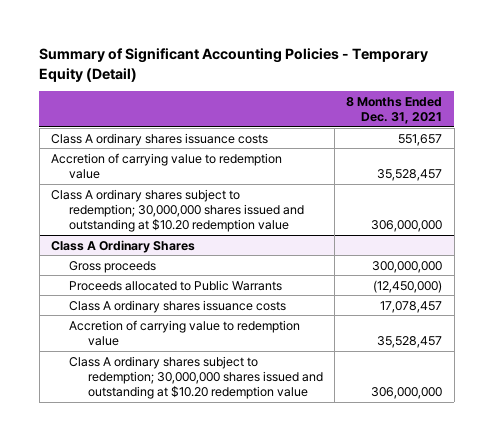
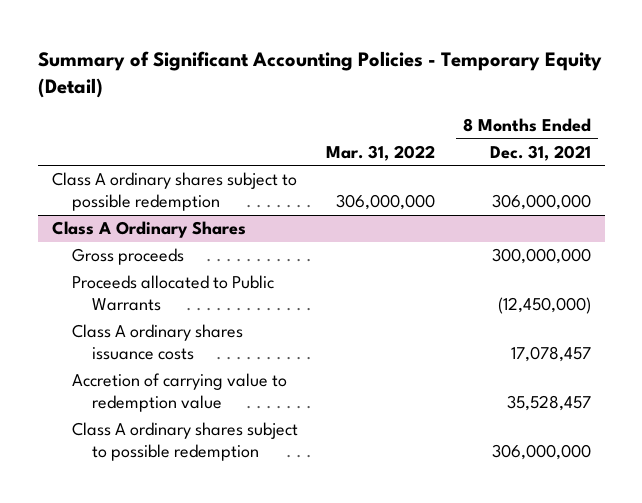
- | 8 Months Ended Dec. 31, 2021
+ | Mar. 31, 2022 | 8 Months Ended Dec. 31, 2021
- Class A ordinary shares issuance costs | 551,657
- Accretion of carrying value to redemption value | 35,528,457
- Class A ordinary shares subject to redemption; 30,000,000 shares issued and outstanding at $10.20 redemption value | 306,000,000
+ Class A ordinary shares subject to possible redemption | 306,000,000 | 306,000,000
@ Class A Ordinary Shares
- Class A ordinary shares subject to redemption; 30,000,000 shares issued and outstanding at $10.20 redemption value | 306,000,000
+ Class A ordinary shares subject to possible redemption | | 306,000,000

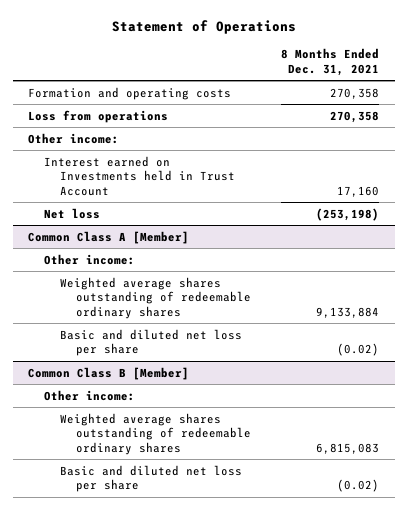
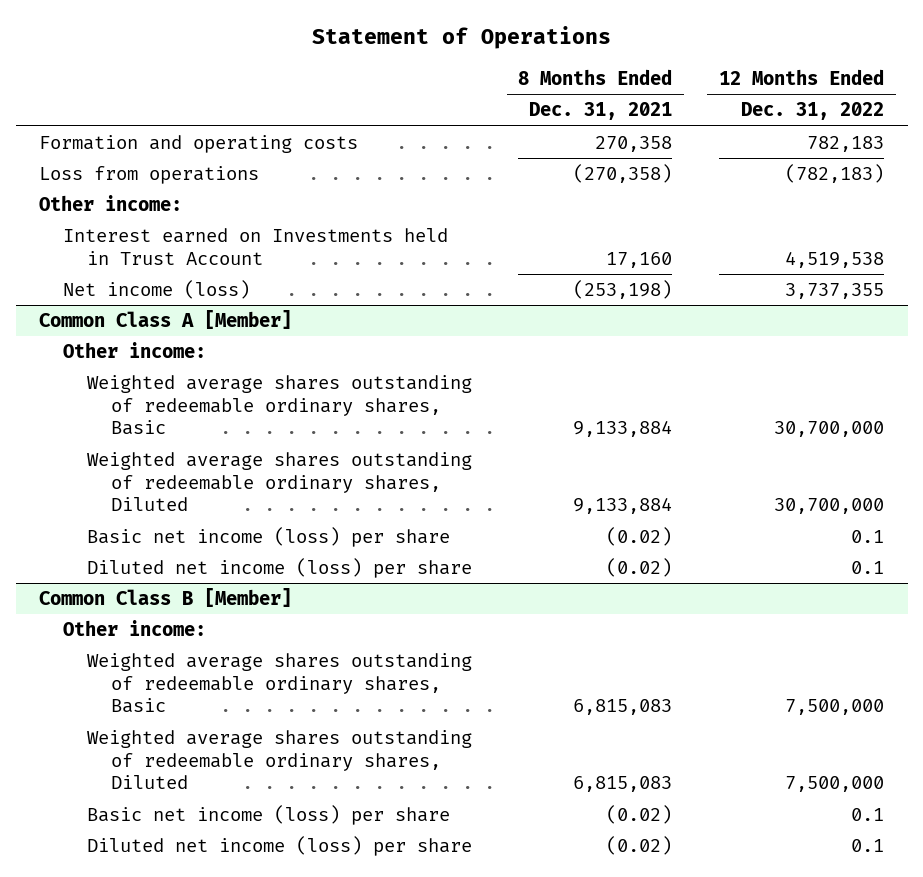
- | 8 Months Ended Dec. 31, 2021
+ | 8 Months Ended Dec. 31, 2021 | 12 Months Ended Dec. 31, 2022
- Loss from operations | 270,358
+ Loss from operations | (270,358) | (782,183)
- Net loss | (253,198)
+ Net income (loss) | (253,198) | 3,737,355
@ Common Class A [Member]
- Weighted average shares outstanding of redeemable ordinary shares | 9,133,884
- Basic and diluted net loss per share | (0.02)
+ Weighted average shares outstanding of redeemable ordinary shares, Basic | 9,133,884 | 30,700,000
+ Weighted average shares outstanding of redeemable ordinary shares, Diluted | 9,133,884 | 30,700,000
+ Basic net income (loss) per share | (0.02) | 0.1
+ Diluted net income (loss) per share | (0.02) | 0.1
@ Common Class B [Member]
- Weighted average shares outstanding of redeemable ordinary shares | 6,815,083
- Basic and diluted net loss per share | (0.02)
+ Weighted average shares outstanding of redeemable ordinary shares, Basic | 6,815,083 | 7,500,000
+ Weighted average shares outstanding of redeemable ordinary shares, Diluted | 6,815,083 | 7,500,000
+ Basic net income (loss) per share | (0.02) | 0.1
+ Diluted net income (loss) per share | (0.02) | 0.1

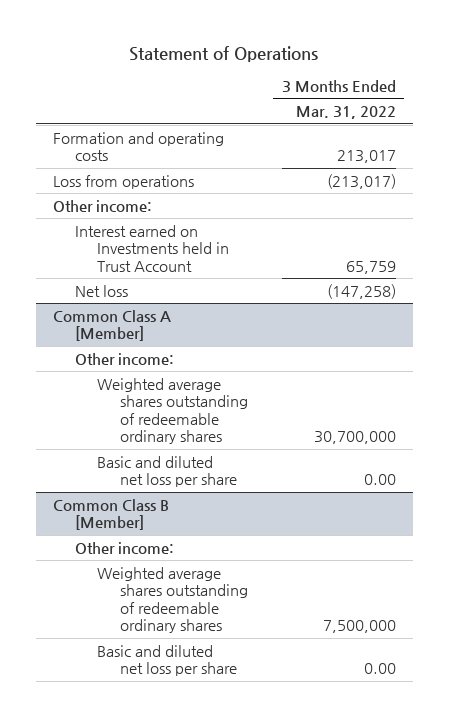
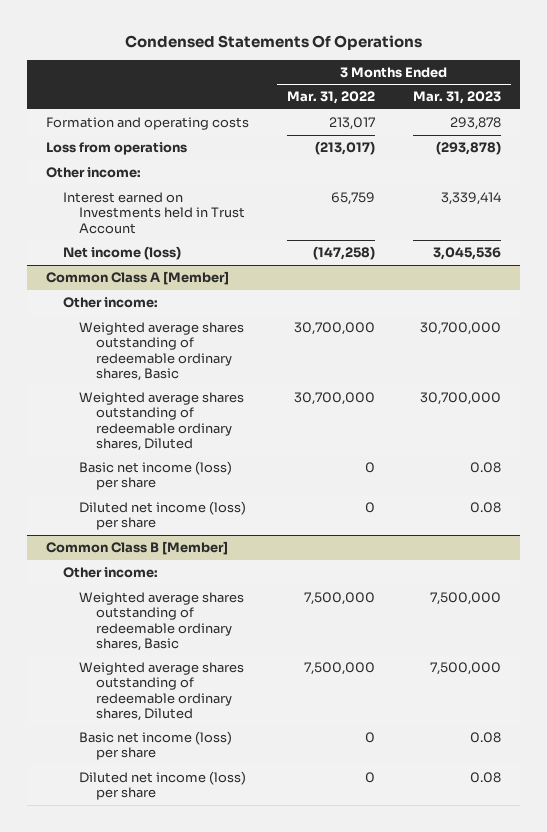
- Statement of Operations
+ Condensed Statements Of Operations
- | 3 Months Ended Mar. 31, 2022
+ | 3 Months Ended Mar. 31, 2022 | 3 Months Ended Mar. 31, 2023
- Net loss | (147,258)
+ Net income (loss) | (147,258) | 3,045,536
@ Common Class A [Member]
- Weighted average shares outstanding of redeemable ordinary shares | 30,700,000
- Basic and diluted net loss per share | 0.00
+ Weighted average shares outstanding of redeemable ordinary shares, Basic | 30,700,000 | 30,700,000
+ Weighted average shares outstanding of redeemable ordinary shares, Diluted | 30,700,000 | 30,700,000
+ Basic net income (loss) per share | 0 | 0.08
+ Diluted net income (loss) per share | 0 | 0.08
@ Common Class B [Member]
- Weighted average shares outstanding of redeemable ordinary shares | 7,500,000
- Basic and diluted net loss per share | 0.00
+ Weighted average shares outstanding of redeemable ordinary shares, Basic | 7,500,000 | 7,500,000
+ Weighted average shares outstanding of redeemable ordinary shares, Diluted | 7,500,000 | 7,500,000
+ Basic net income (loss) per share | 0 | 0.08
+ Diluted net income (loss) per share | 0 | 0.08

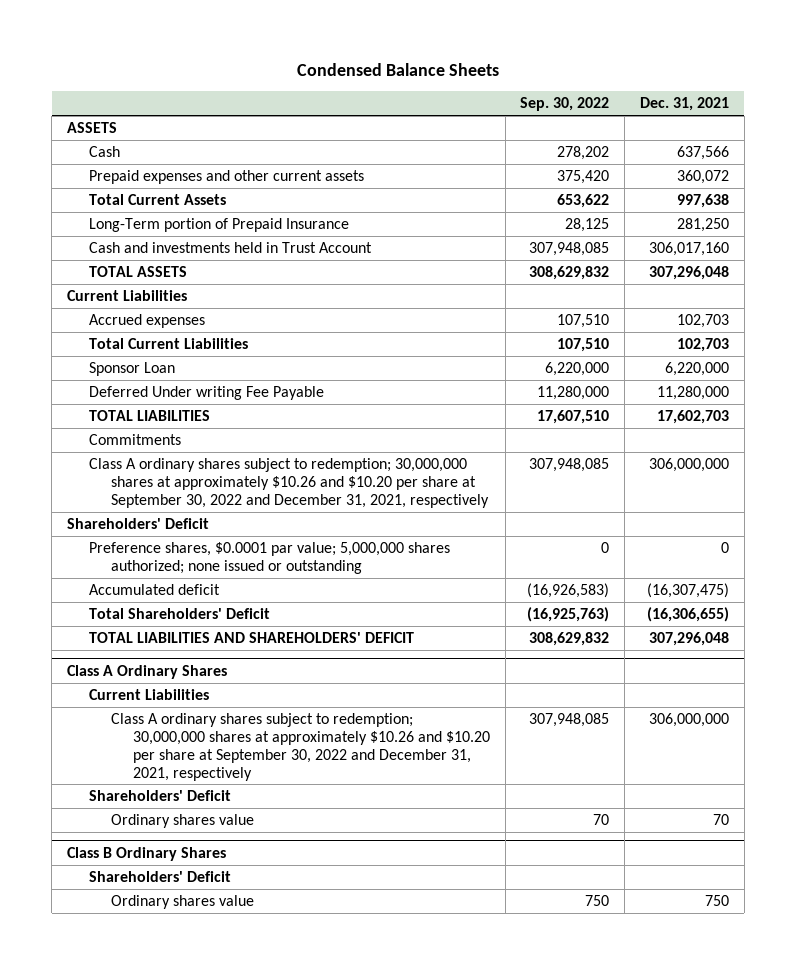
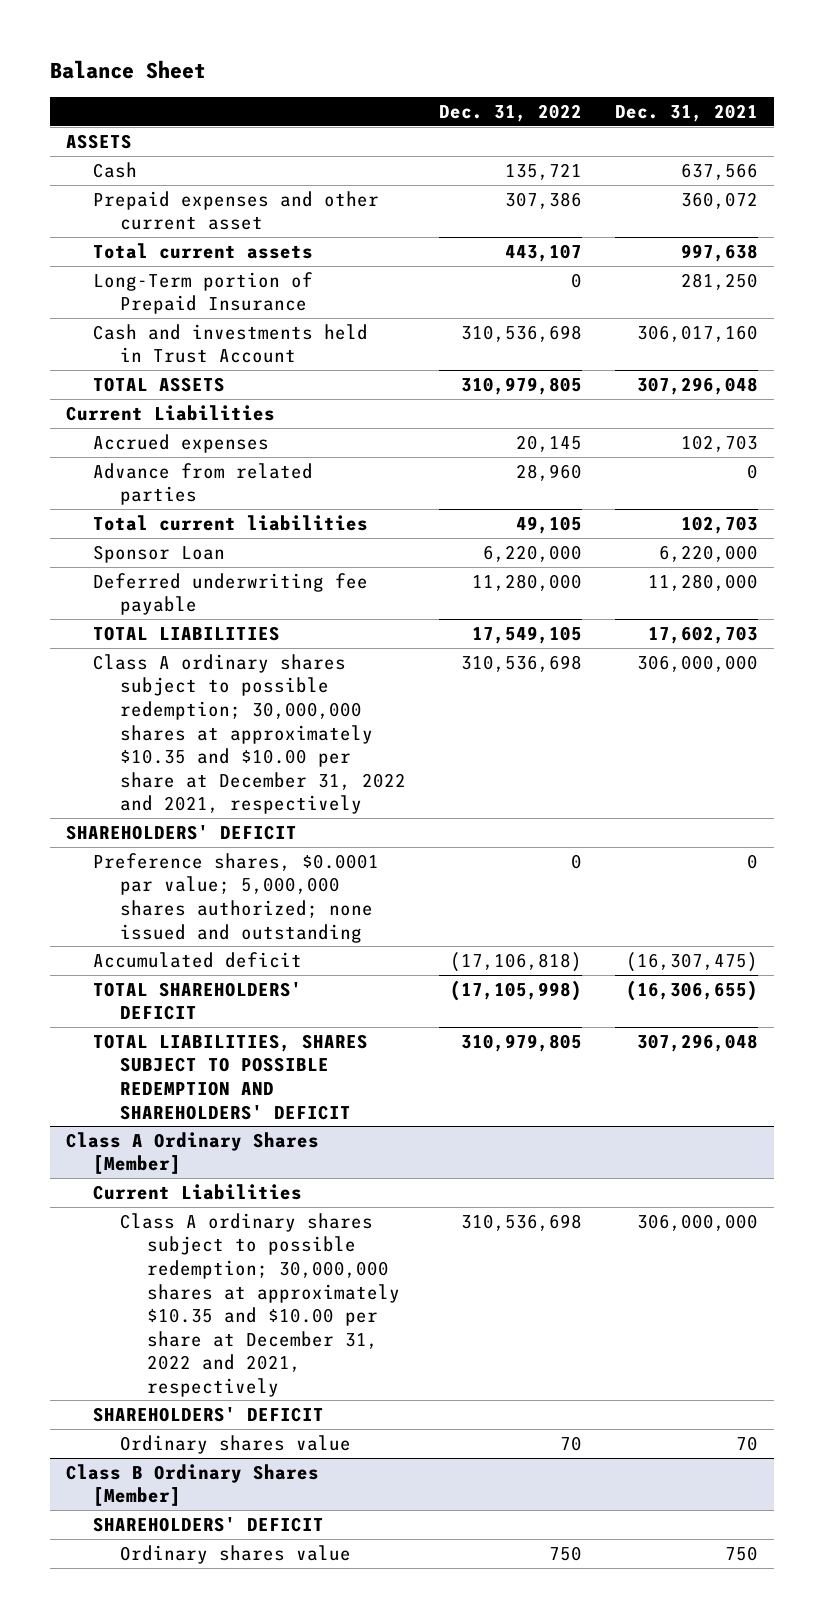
- Condensed Balance Sheets
+ Balance Sheet
- | Sep. 30, 2022 | Dec. 31, 2021
+ | Dec. 31, 2022 | Dec. 31, 2021
- Prepaid expenses and other current assets | 375,420 | 360,072
- Total Current Assets | 653,622 | 997,638
+ Prepaid expenses and other current asset | 307,386 | 360,072
+ Total current assets | 443,107 | 997,638
- Total Current Liabilities | 107,510 | 102,703
+ Advance from related parties | 28,960 | 0
+ Total current liabilities | 49,105 | 102,703
- Deferred Under writing Fee Payable | 11,280,000 | 11,280,000
+ Deferred underwriting fee payable | 11,280,000 | 11,280,000
- Commitments
- Class A ordinary shares subject to redemption; 30,000,000 shares at approximately $10.26 and $10.20 per share at September 30, 2022 and December 31, 2021, respectively | 307,948,085 | 306,000,000
- Shareholders' Deficit
- Preference shares, $0.0001 par value; 5,000,000 shares authorized; none issued or outstanding | 0 | 0
+ Class A ordinary shares subject to possible redemption; 30,000,000 shares at approximately $10.35 and $10.00 per share at December 31, 2022 and 2021, respectively | 310,536,698 | 306,000,000
+ SHAREHOLDERS' DEFICIT
+ Preference shares, $0.0001 par value; 5,000,000 shares authorized; none issued and outstanding | 0 | 0
- Total Shareholders' Deficit | (16,925,763) | (16,306,655)
- TOTAL LIABILITIES AND SHAREHOLDERS' DEFICIT | 308,629,832 | 307,296,048
- Class A Ordinary Shares
+ TOTAL SHAREHOLDERS' DEFICIT | (17,105,998) | (16,306,655)
+ TOTAL LIABILITIES, SHARES SUBJECT TO POSSIBLE REDEMPTION AND SHAREHOLDERS' DEFICIT | 310,979,805 | 307,296,048
+ Class A Ordinary Shares [Member]
- Class A ordinary shares subject to redemption; 30,000,000 shares at approximately $10.26 and $10.20 per share at September 30, 2022 and December 31, 2021, respectively | 307,948,085 | 306,000,000
- Shareholders' Deficit
+ Class A ordinary shares subject to possible redemption; 30,000,000 shares at approximately $10.35 and $10.00 per share at December 31, 2022 and 2021, respectively | 310,536,698 | 306,000,000
+ SHAREHOLDERS' DEFICIT
- Class B Ordinary Shares
- Shareholders' Deficit
+ Class B Ordinary Shares [Member]
+ SHAREHOLDERS' DEFICIT

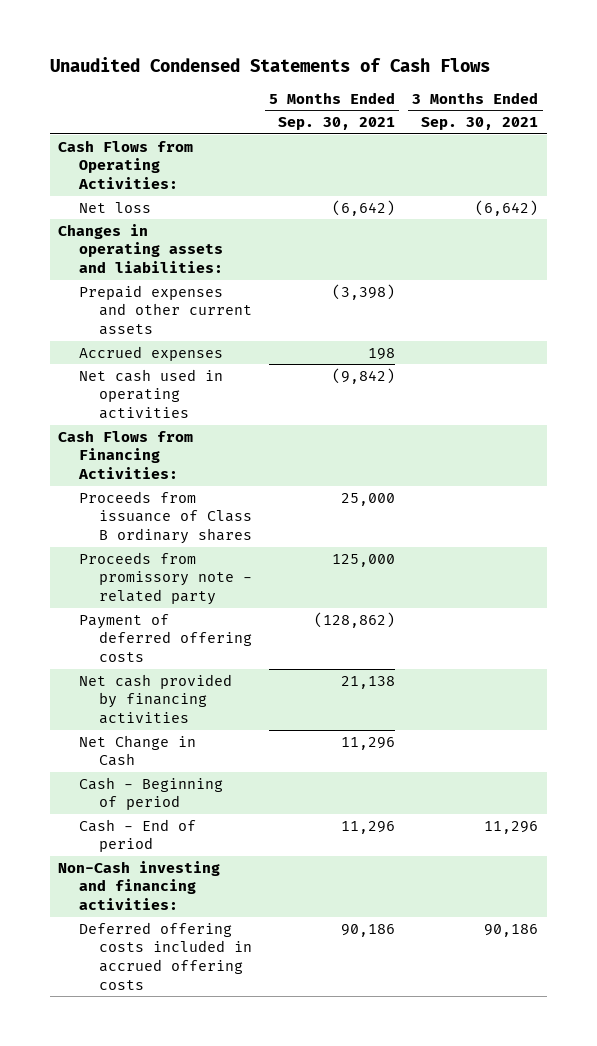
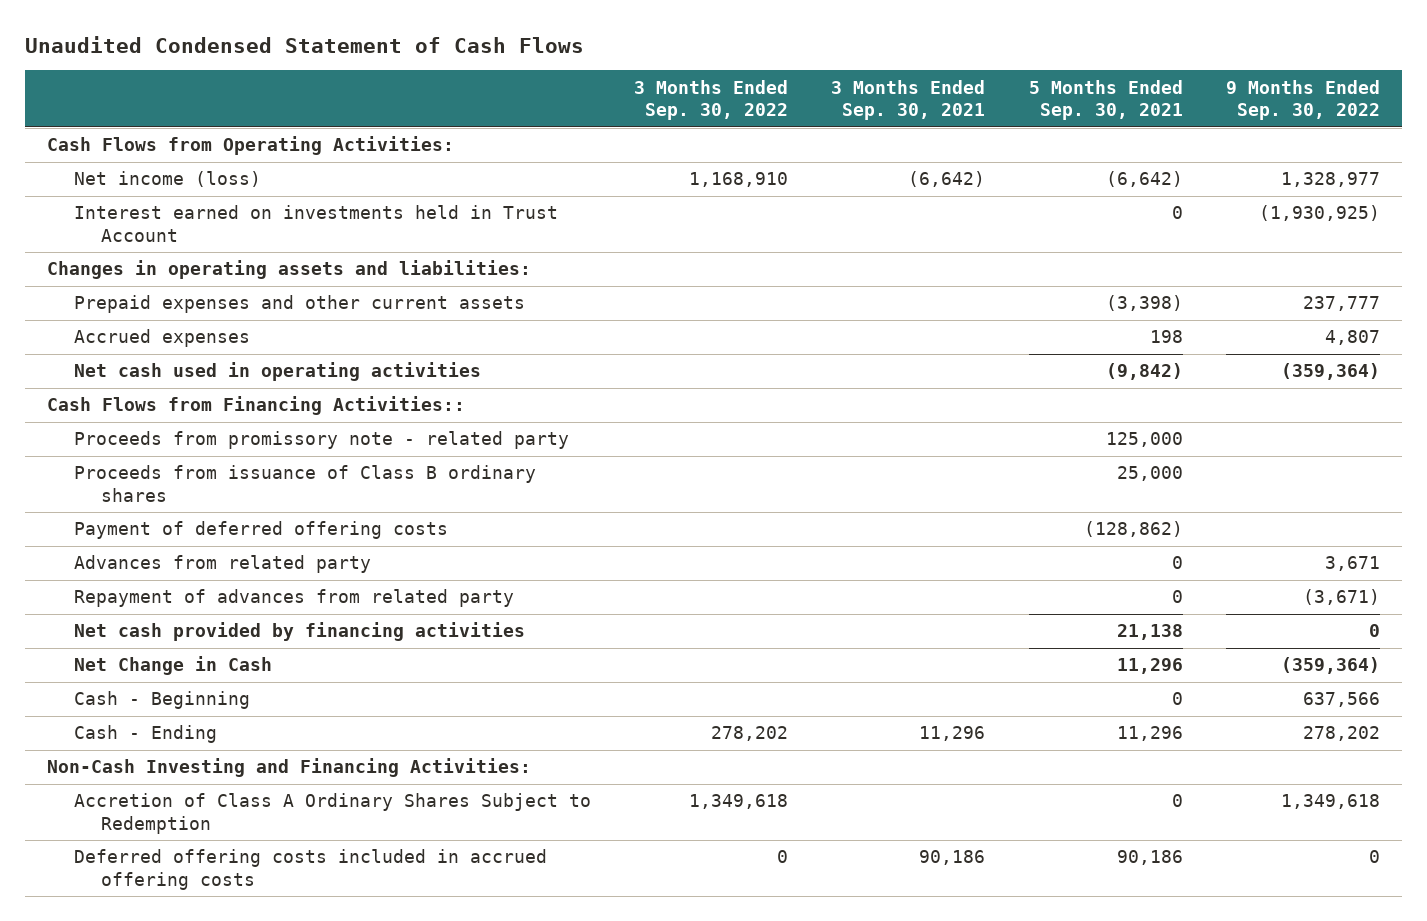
- Unaudited Condensed Statements of Cash Flows
+ Unaudited Condensed Statement of Cash Flows
- | 5 Months Ended Sep. 30, 2021 | 3 Months Ended Sep. 30, 2021
+ | 3 Months Ended Sep. 30, 2022 | 3 Months Ended Sep. 30, 2021 | 5 Months Ended Sep. 30, 2021 | 9 Months Ended Sep. 30, 2022
- Net loss | (6,642) | (6,642)
+ Net income (loss) | 1,168,910 | (6,642) | (6,642) | 1,328,977
+ Interest earned on investments held in Trust Account | | | 0 | (1,930,925)
- Cash Flows from Financing Activities:
+ Cash Flows from Financing Activities::
moved down: Proceeds from issuance of Class B ordinary shares | | | 25,000 |
+ Advances from related party | | | 0 | 3,671
+ Repayment of advances from related party | | | 0 | (3,671)
- Cash - Beginning of period
- Cash - End of period | 11,296 | 11,296
- Non-Cash investing and financing activities:
+ Cash - Beginning | | | 0 | 637,566
+ Cash - Ending | 278,202 | 11,296 | 11,296 | 278,202
+ Non-Cash Investing and Financing Activities:
+ Accretion of Class A Ordinary Shares Subject to Redemption | 1,349,618 | | 0 | 1,349,618

